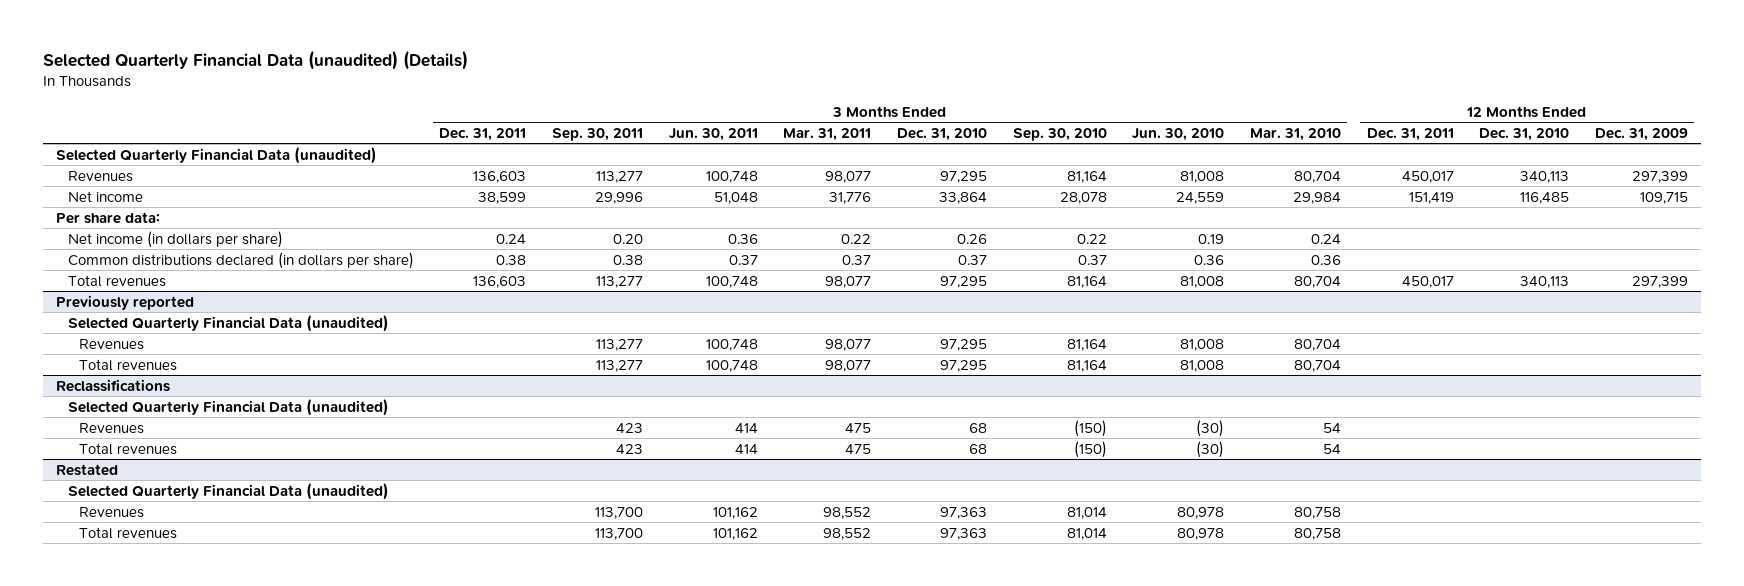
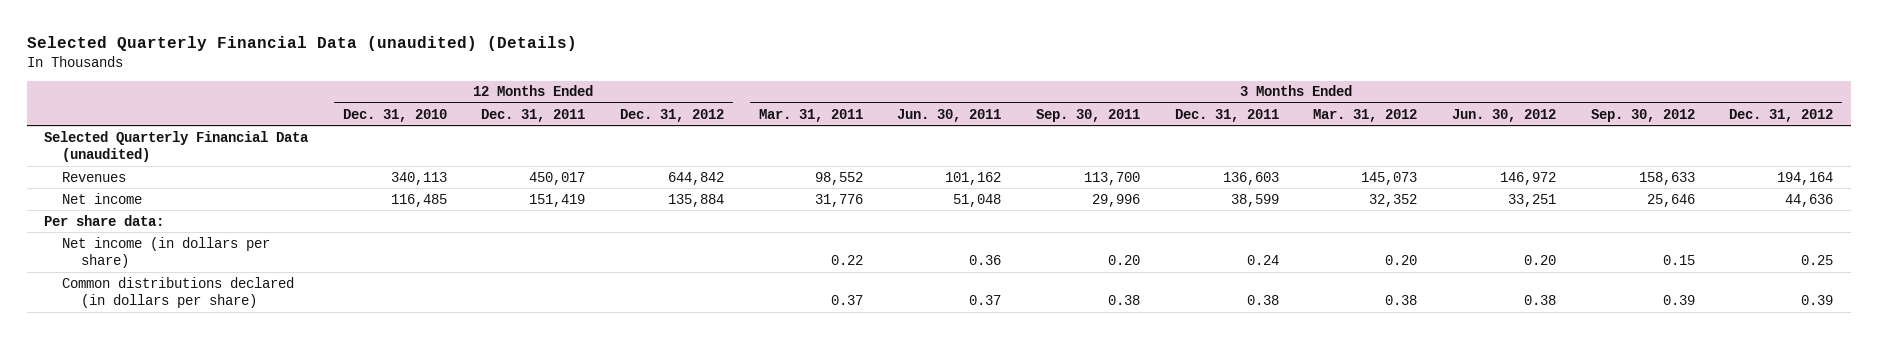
- | 3 Months Ended Dec. 31, 2011 | 3 Months Ended Sep. 30, 2011 | 3 Months Ended Jun. 30, 2011 | 3 Months Ended Mar. 31, 2011 | 3 Months Ended Dec. 31, 2010 | 3 Months Ended Sep. 30, 2010 | 3 Months Ended Jun. 30, 2010 | 3 Months Ended Mar. 31, 2010 | 12 Months Ended Dec. 31, 2011 | 12 Months Ended Dec. 31, 2010 | 12 Months Ended Dec. 31, 2009
+ | 12 Months Ended Dec. 31, 2010 | 12 Months Ended Dec. 31, 2011 | 12 Months Ended Dec. 31, 2012 | 3 Months Ended Mar. 31, 2011 | 3 Months Ended Jun. 30, 2011 | 3 Months Ended Sep. 30, 2011 | 3 Months Ended Dec. 31, 2011 | 3 Months Ended Mar. 31, 2012 | 3 Months Ended Jun. 30, 2012 | 3 Months Ended Sep. 30, 2012 | 3 Months Ended Dec. 31, 2012
- Revenues | 136,603 | 113,277 | 100,748 | 98,077 | 97,295 | 81,164 | 81,008 | 80,704 | 450,017 | 340,113 | 297,399
+ Revenues | 340,113 | 450,017 | 644,842 | 98,552 | 101,162 | 113,700 | 136,603 | 145,073 | 146,972 | 158,633 | 194,164
- Total revenues | 136,603 | 113,277 | 100,748 | 98,077 | 97,295 | 81,164 | 81,008 | 80,704 | 450,017 | 340,113 | 297,399
- Previously reported
- Selected Quarterly Financial Data (unaudited)
- Revenues | | 113,277 | 100,748 | 98,077 | 97,295 | 81,164 | 81,008 | 80,704 | | |
- Total revenues | | 113,277 | 100,748 | 98,077 | 97,295 | 81,164 | 81,008 | 80,704 | | |
- Reclassifications
- Selected Quarterly Financial Data (unaudited)
- Revenues | | 423 | 414 | 475 | 68 | (150) | (30) | 54 | | |
- Total revenues | | 423 | 414 | 475 | 68 | (150) | (30) | 54 | | |
- Restated
- Selected Quarterly Financial Data (unaudited)
- Revenues | | 113,700 | 101,162 | 98,552 | 97,363 | 81,014 | 80,978 | 80,758 | | |
- Total revenues | | 113,700 | 101,162 | 98,552 | 97,363 | 81,014 | 80,978 | 80,758 | | |

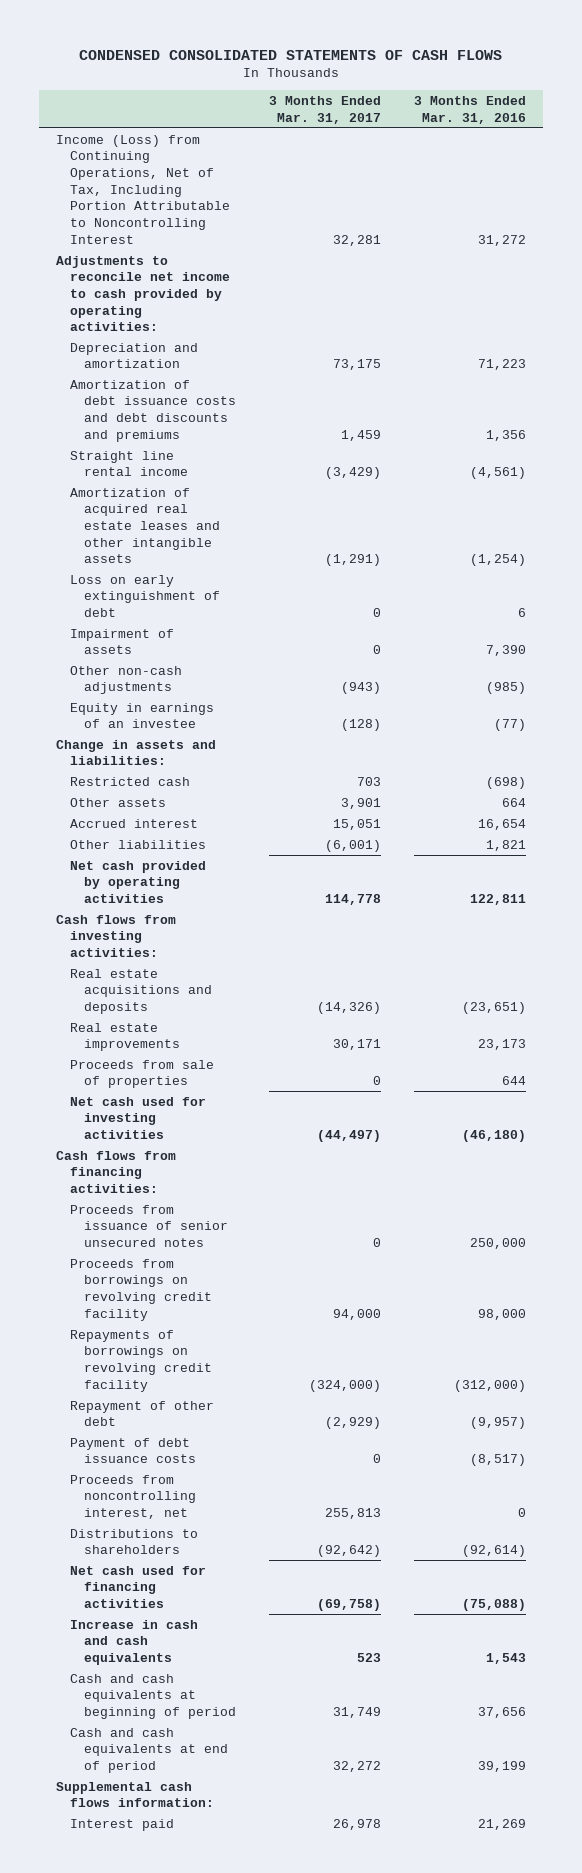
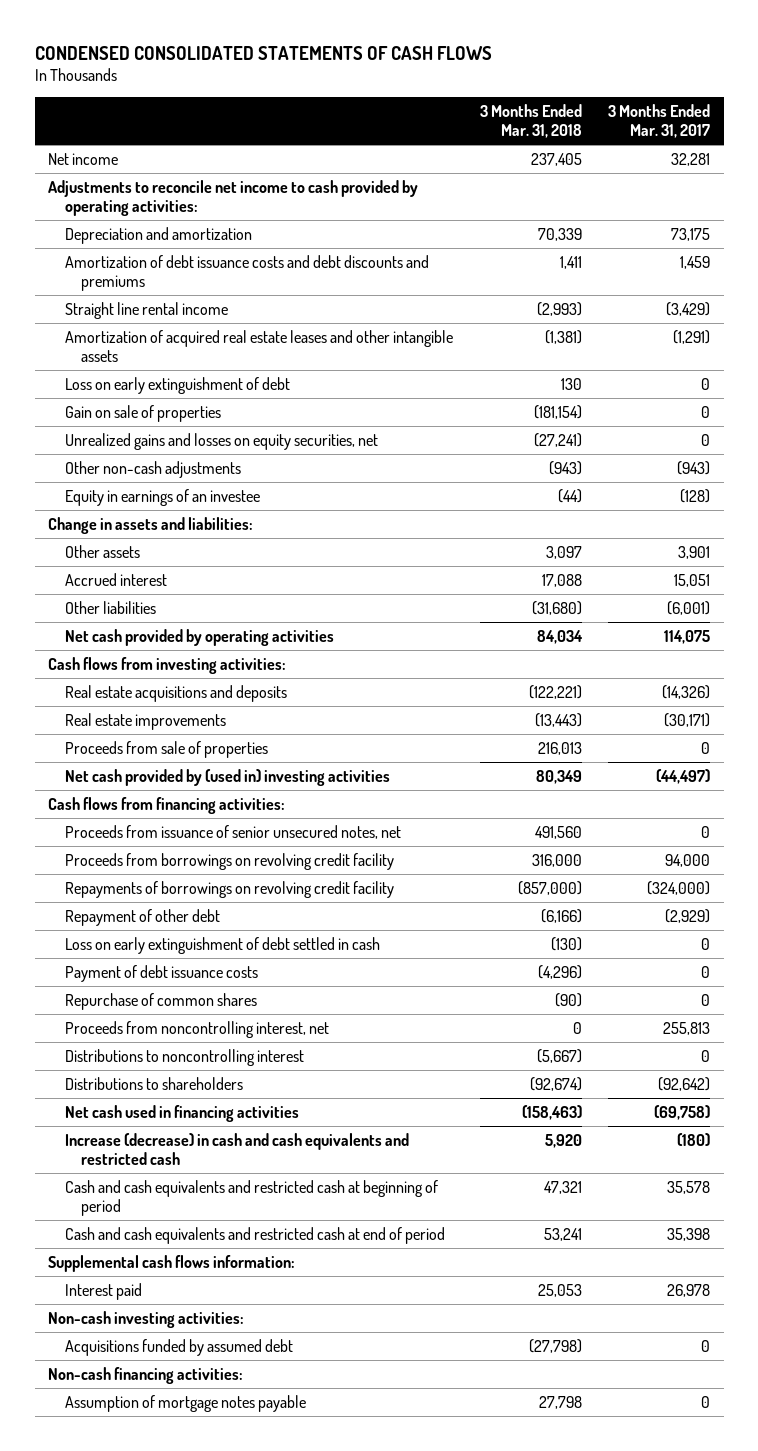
- | 3 Months Ended Mar. 31, 2017 | 3 Months Ended Mar. 31, 2016
+ | 3 Months Ended Mar. 31, 2018 | 3 Months Ended Mar. 31, 2017
- Income (Loss) from Continuing Operations, Net of Tax, Including Portion Attributable to Noncontrolling Interest | 32,281 | 31,272
+ Net income | 237,405 | 32,281
- Impairment of assets | 0 | 7,390
+ Gain on sale of properties | (181,154) | 0
+ Unrealized gains and losses on equity securities, net | (27,241) | 0
- Restricted cash | 703 | (698)
- Net cash provided by operating activities | 114,778 | 122,811
+ Net cash provided by operating activities | 84,034 | 114,075
- Real estate improvements | 30,171 | 23,173
+ Real estate improvements | (13,443) | (30,171)
- Net cash used for investing activities | (44,497) | (46,180)
+ Net cash provided by (used in) investing activities | 80,349 | (44,497)
- Proceeds from issuance of senior unsecured notes | 0 | 250,000
+ Proceeds from issuance of senior unsecured notes, net | 491,560 | 0
+ Loss on early extinguishment of debt settled in cash | (130) | 0
+ Repurchase of common shares | (90) | 0
+ Distributions to noncontrolling interest | (5,667) | 0
- Net cash used for financing activities | (69,758) | (75,088)
- Increase in cash and cash equivalents | 523 | 1,543
- Cash and cash equivalents at beginning of period | 31,749 | 37,656
- Cash and cash equivalents at end of period | 32,272 | 39,199
+ Net cash used in financing activities | (158,463) | (69,758)
+ Increase (decrease) in cash and cash equivalents and restricted cash | 5,920 | (180)
+ Cash and cash equivalents and restricted cash at beginning of period | 47,321 | 35,578
+ Cash and cash equivalents and restricted cash at end of period | 53,241 | 35,398
+ Non-cash investing activities:
+ Acquisitions funded by assumed debt | (27,798) | 0
+ Non-cash financing activities:
+ Assumption of mortgage notes payable | 27,798 | 0

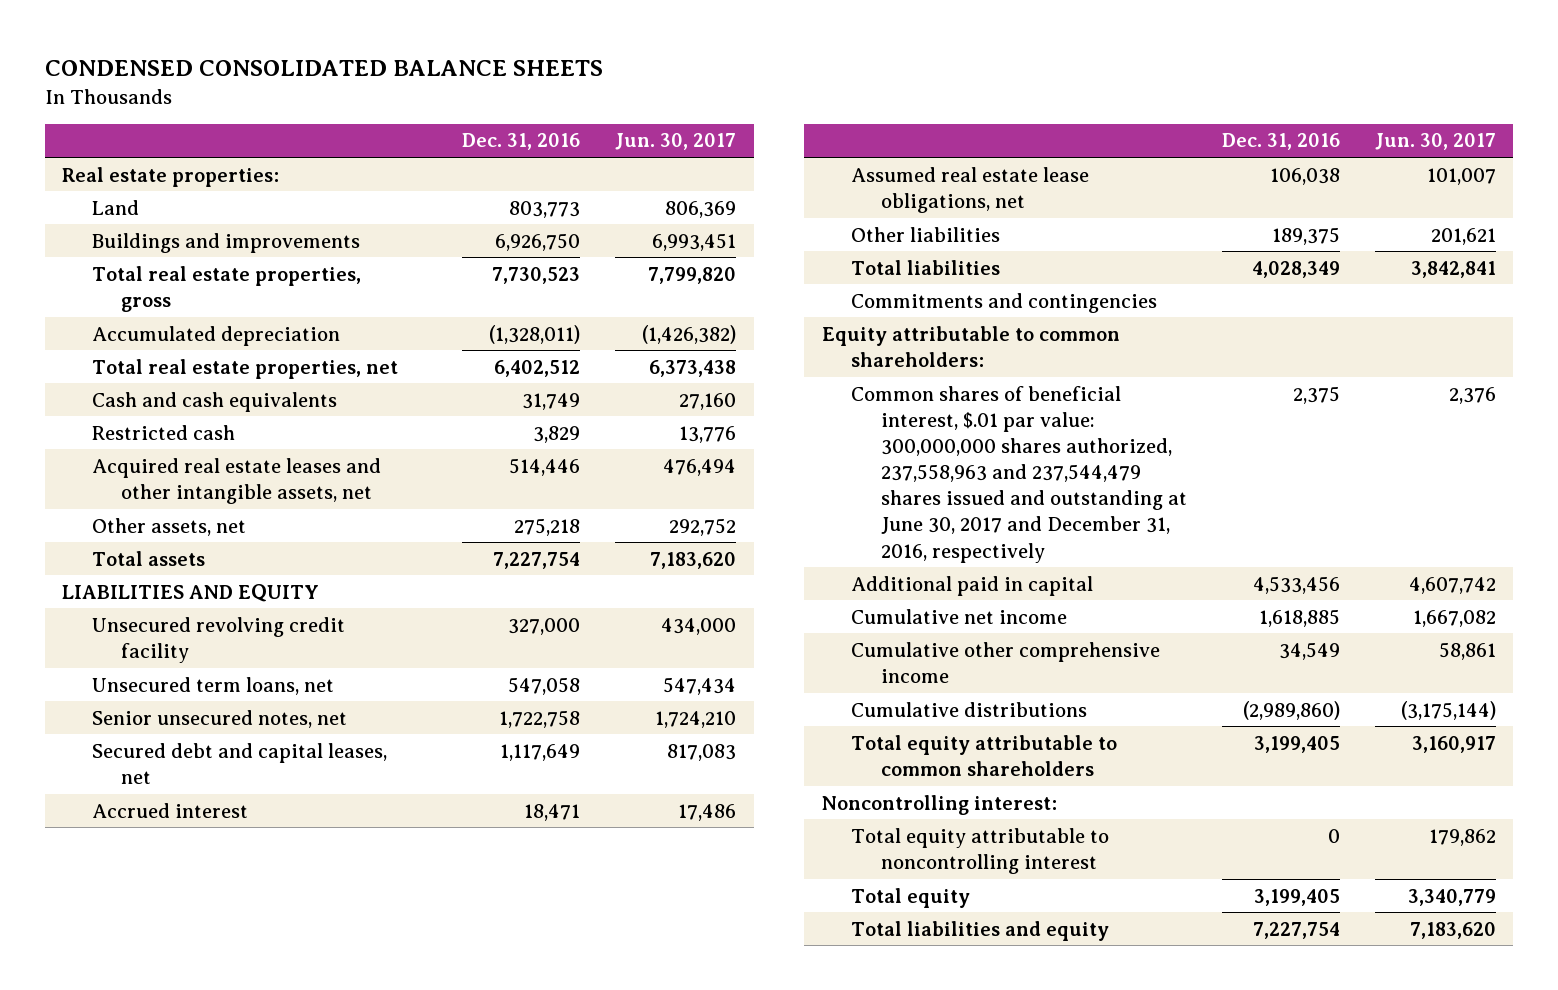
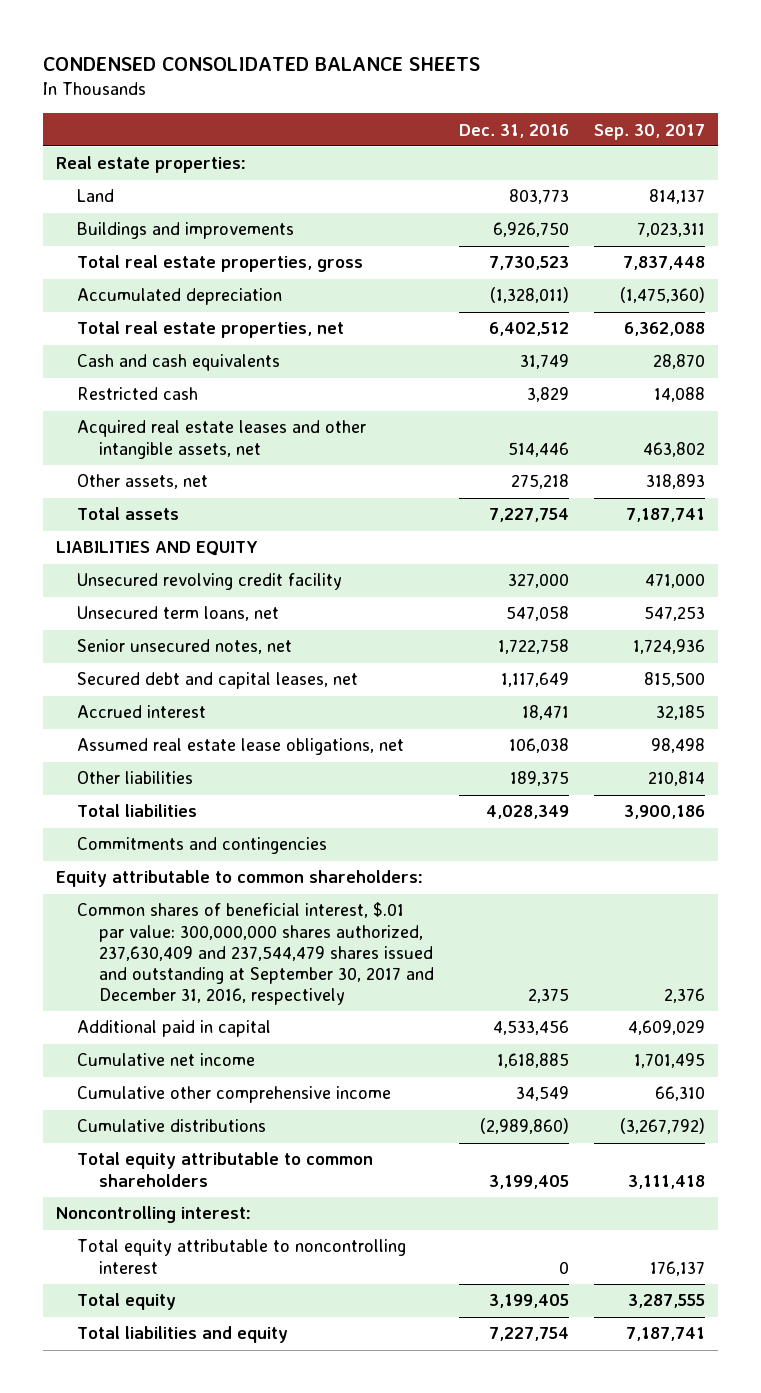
- | Dec. 31, 2016 | Jun. 30, 2017
+ | Dec. 31, 2016 | Sep. 30, 2017
- Common shares of beneficial interest, $.01 par value: 300,000,000 shares authorized, 237,558,963 and 237,544,479 shares issued and outstanding at June 30, 2017 and December 31, 2016, respectively | 2,375 | 2,376
+ Common shares of beneficial interest, $.01 par value: 300,000,000 shares authorized, 237,630,409 and 237,544,479 shares issued and outstanding at September 30, 2017 and December 31, 2016, respectively | 2,375 | 2,376

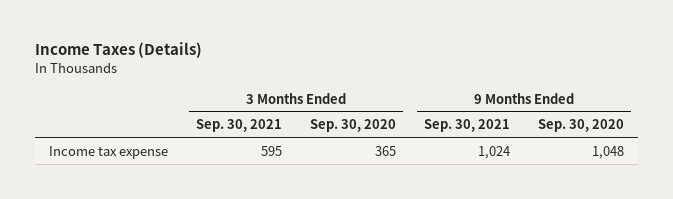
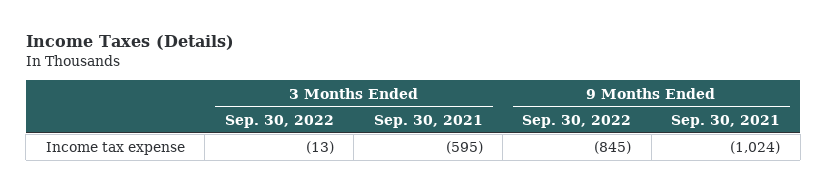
- | 3 Months Ended Sep. 30, 2021 | 3 Months Ended Sep. 30, 2020 | 9 Months Ended Sep. 30, 2021 | 9 Months Ended Sep. 30, 2020
+ | 3 Months Ended Sep. 30, 2022 | 3 Months Ended Sep. 30, 2021 | 9 Months Ended Sep. 30, 2022 | 9 Months Ended Sep. 30, 2021
- Income tax expense | 595 | 365 | 1,024 | 1,048
+ Income tax expense | (13) | (595) | (845) | (1,024)

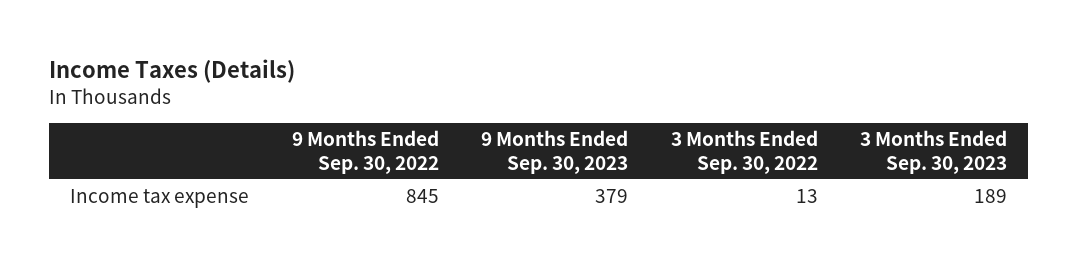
- | 3 Months Ended Sep. 30, 2022 | 3 Months Ended Sep. 30, 2021 | 9 Months Ended Sep. 30, 2022 | 9 Months Ended Sep. 30, 2021
+ | 9 Months Ended Sep. 30, 2022 | 9 Months Ended Sep. 30, 2023 | 3 Months Ended Sep. 30, 2022 | 3 Months Ended Sep. 30, 2023
- Income tax expense | (13) | (595) | (845) | (1,024)
+ Income tax expense | 845 | 379 | 13 | 189

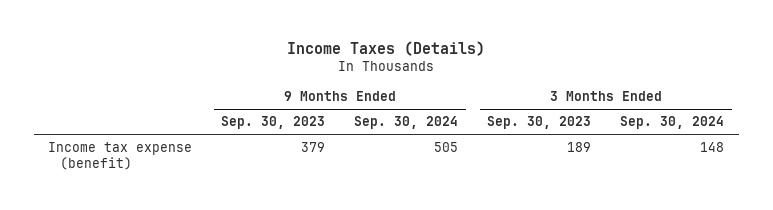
- | 9 Months Ended Sep. 30, 2022 | 9 Months Ended Sep. 30, 2023 | 3 Months Ended Sep. 30, 2022 | 3 Months Ended Sep. 30, 2023
+ | 9 Months Ended Sep. 30, 2023 | 9 Months Ended Sep. 30, 2024 | 3 Months Ended Sep. 30, 2023 | 3 Months Ended Sep. 30, 2024
- Income tax expense | 845 | 379 | 13 | 189
+ Income tax expense (benefit) | 379 | 505 | 189 | 148

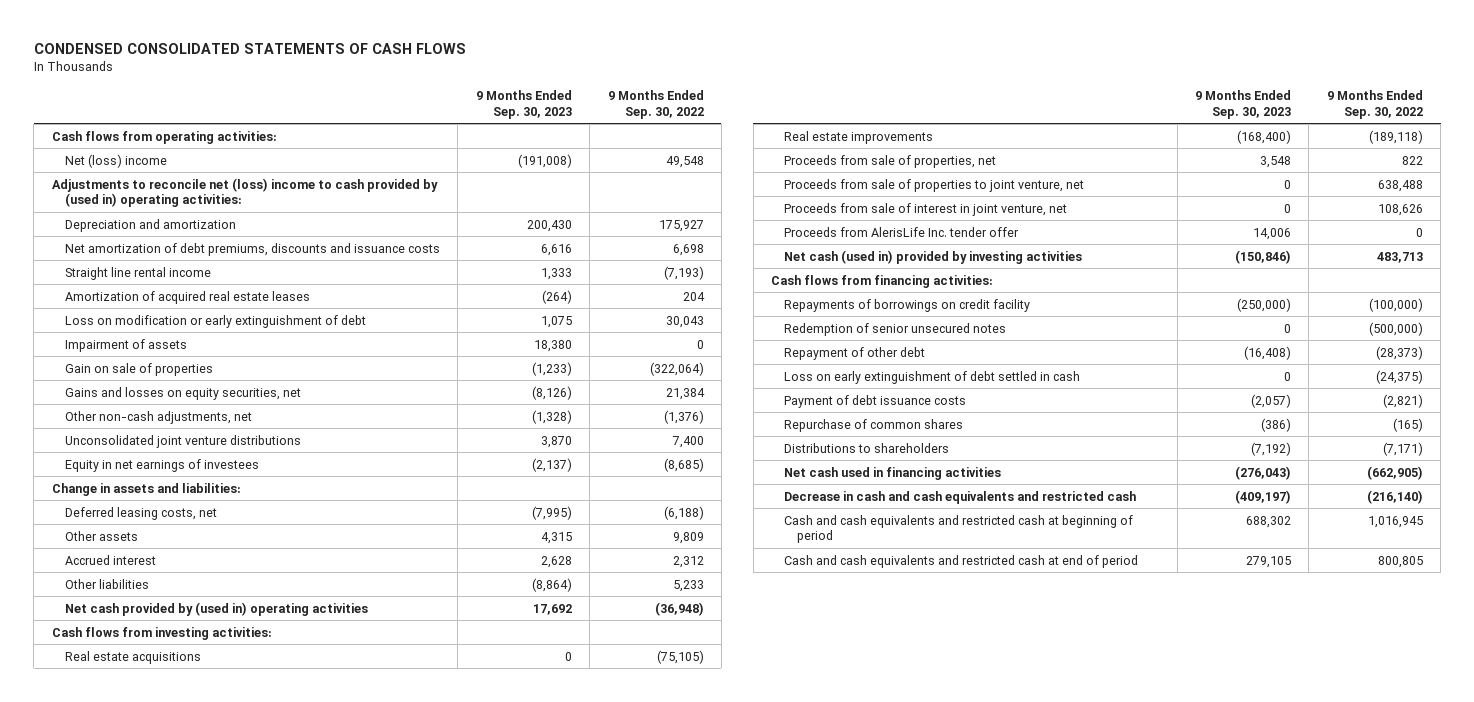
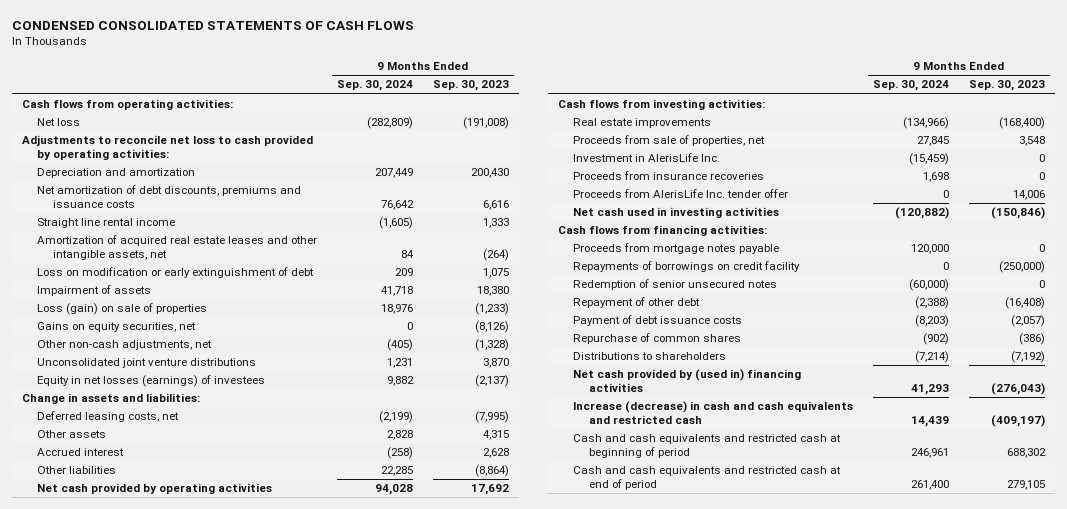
- | 9 Months Ended Sep. 30, 2023 | 9 Months Ended Sep. 30, 2022
+ | 9 Months Ended Sep. 30, 2024 | 9 Months Ended Sep. 30, 2023
- Net (loss) income | (191,008) | 49,548
- Adjustments to reconcile net (loss) income to cash provided by (used in) operating activities:
+ Net loss | (282,809) | (191,008)
+ Adjustments to reconcile net loss to cash provided by operating activities:
- Net amortization of debt premiums, discounts and issuance costs | 6,616 | 6,698
+ Net amortization of debt discounts, premiums and issuance costs | 76,642 | 6,616
- Amortization of acquired real estate leases | (264) | 204
+ Amortization of acquired real estate leases and other intangible assets, net | 84 | (264)
- Gain on sale of properties | (1,233) | (322,064)
- Gains and losses on equity securities, net | (8,126) | 21,384
+ Loss (gain) on sale of properties | 18,976 | (1,233)
+ Gains on equity securities, net | 0 | (8,126)
- Equity in net earnings of investees | (2,137) | (8,685)
+ Equity in net losses (earnings) of investees | 9,882 | (2,137)
- Net cash provided by (used in) operating activities | 17,692 | (36,948)
+ Net cash provided by operating activities | 94,028 | 17,692
- Real estate acquisitions | 0 | (75,105)
- Proceeds from sale of properties to joint venture, net | 0 | 638,488
- Proceeds from sale of interest in joint venture, net | 0 | 108,626
+ Investment in AlerisLife Inc. | (15,459) | 0
+ Proceeds from insurance recoveries | 1,698 | 0
- Net cash (used in) provided by investing activities | (150,846) | 483,713
+ Net cash used in investing activities | (120,882) | (150,846)
+ Proceeds from mortgage notes payable | 120,000 | 0
- Loss on early extinguishment of debt settled in cash | 0 | (24,375)
- Net cash used in financing activities | (276,043) | (662,905)
- Decrease in cash and cash equivalents and restricted cash | (409,197) | (216,140)
+ Net cash provided by (used in) financing activities | 41,293 | (276,043)
+ Increase (decrease) in cash and cash equivalents and restricted cash | 14,439 | (409,197)

